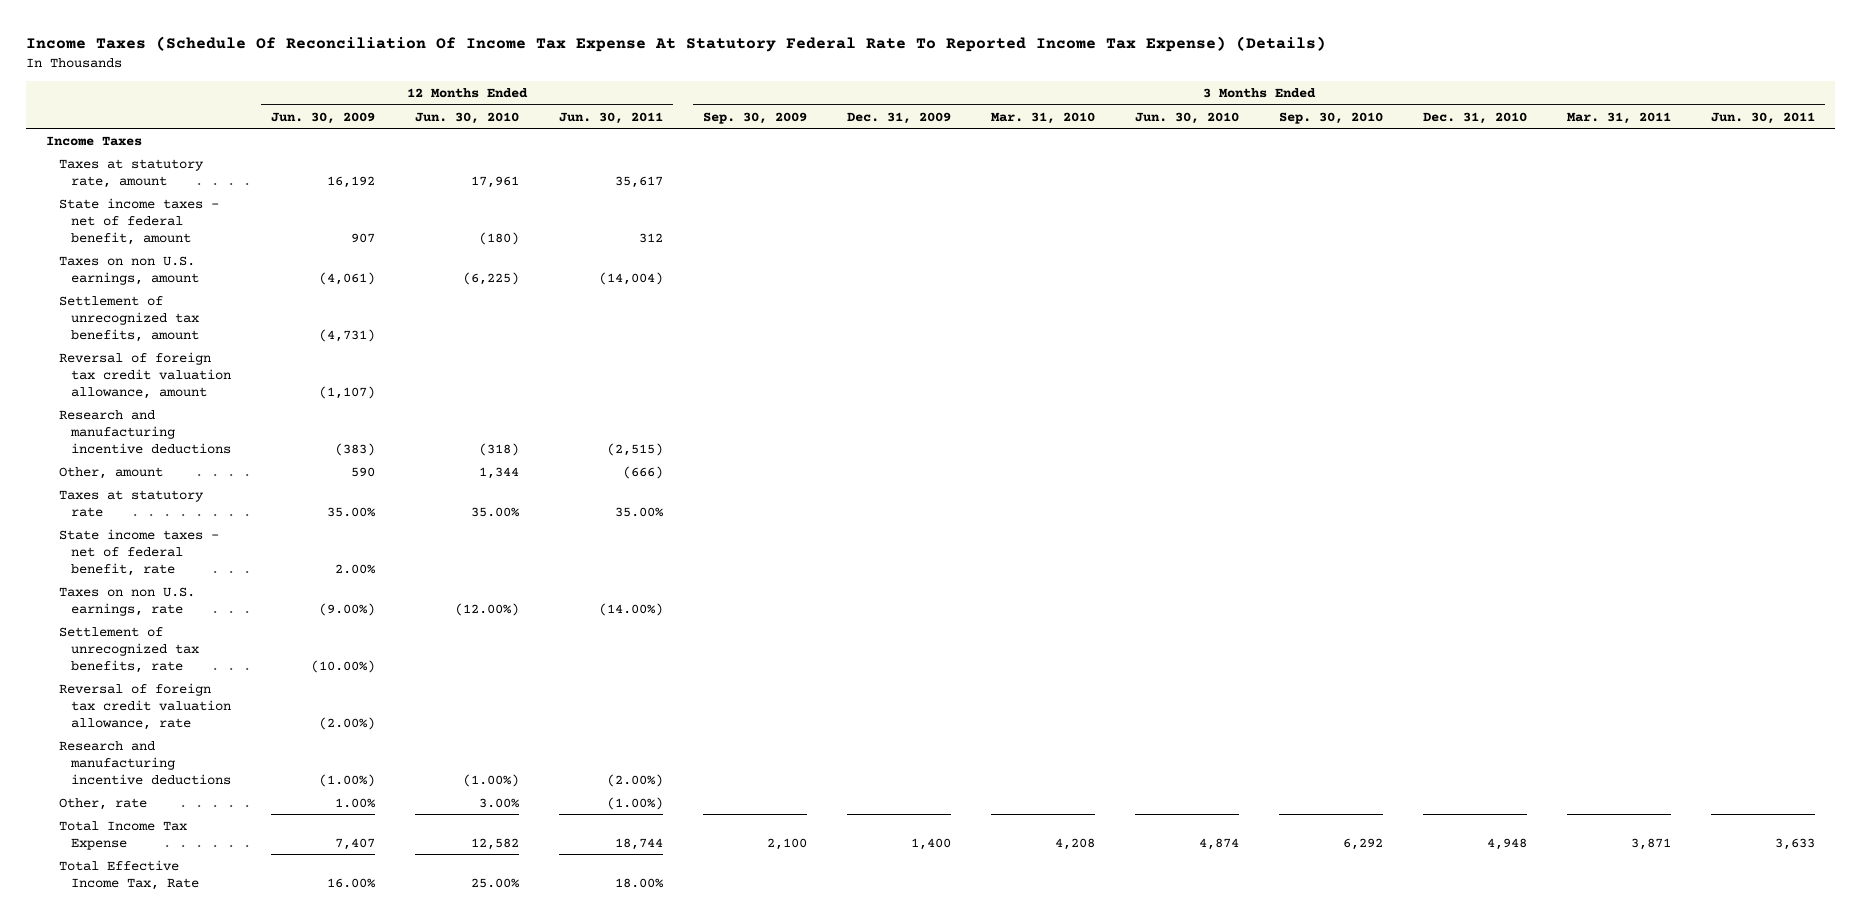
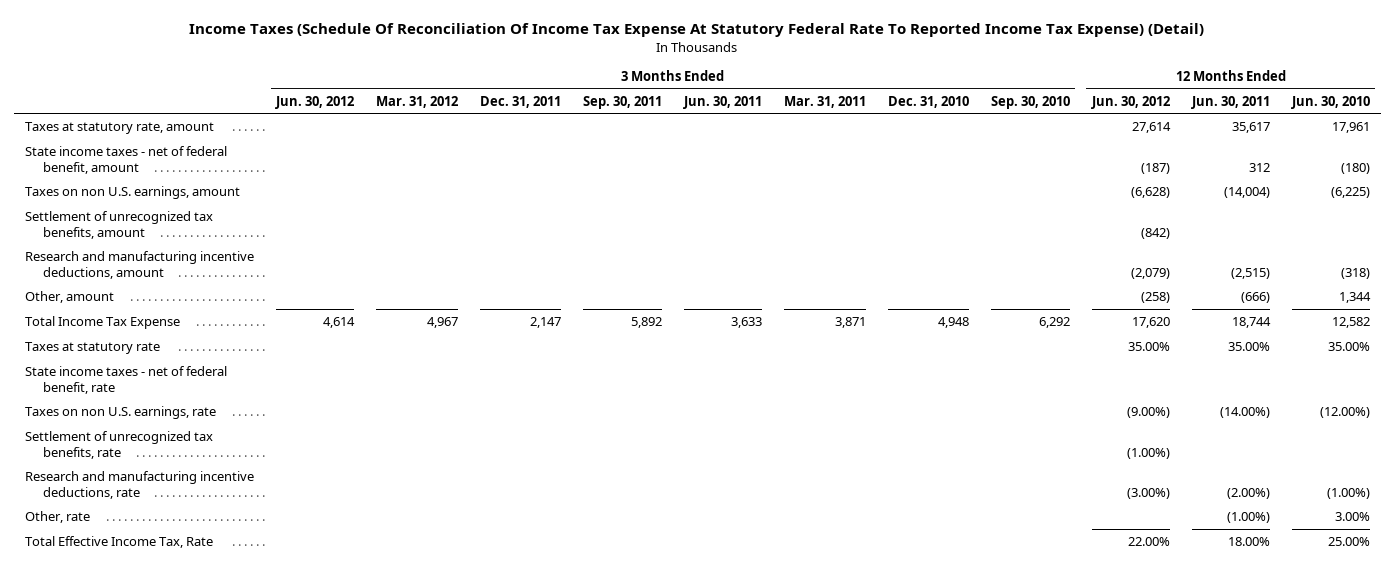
- Income Taxes (Schedule Of Reconciliation Of Income Tax Expense At Statutory Federal Rate To Reported Income Tax Expense) (Details)
+ Income Taxes (Schedule Of Reconciliation Of Income Tax Expense At Statutory Federal Rate To Reported Income Tax Expense) (Detail)
- | 12 Months Ended Jun. 30, 2009 | 12 Months Ended Jun. 30, 2010 | 12 Months Ended Jun. 30, 2011 | 3 Months Ended Sep. 30, 2009 | 3 Months Ended Dec. 31, 2009 | 3 Months Ended Mar. 31, 2010 | 3 Months Ended Jun. 30, 2010 | 3 Months Ended Sep. 30, 2010 | 3 Months Ended Dec. 31, 2010 | 3 Months Ended Mar. 31, 2011 | 3 Months Ended Jun. 30, 2011
+ | 3 Months Ended Jun. 30, 2012 | 3 Months Ended Mar. 31, 2012 | 3 Months Ended Dec. 31, 2011 | 3 Months Ended Sep. 30, 2011 | 3 Months Ended Jun. 30, 2011 | 3 Months Ended Mar. 31, 2011 | 3 Months Ended Dec. 31, 2010 | 3 Months Ended Sep. 30, 2010 | 12 Months Ended Jun. 30, 2012 | 12 Months Ended Jun. 30, 2011 | 12 Months Ended Jun. 30, 2010
- Income Taxes
- Reversal of foreign tax credit valuation allowance, amount | (1,107) | | | | | | | | | |
- Research and manufacturing incentive deductions | (383) | (318) | (2,515) | | | | | | | |
+ Research and manufacturing incentive deductions, amount | | | | | | | | | (2,079) | (2,515) | (318)
moved up: Total Income Tax Expense | 4,614 | 4,967 | 2,147 | 5,892 | 3,633 | 3,871 | 4,948 | 6,292 | 17,620 | 18,744 | 12,582
- Reversal of foreign tax credit valuation allowance, rate | (2.00%) | | | | | | | | | |
- Research and manufacturing incentive deductions | (1.00%) | (1.00%) | (2.00%) | | | | | | | |
+ Research and manufacturing incentive deductions, rate | | | | | | | | | (3.00%) | (2.00%) | (1.00%)

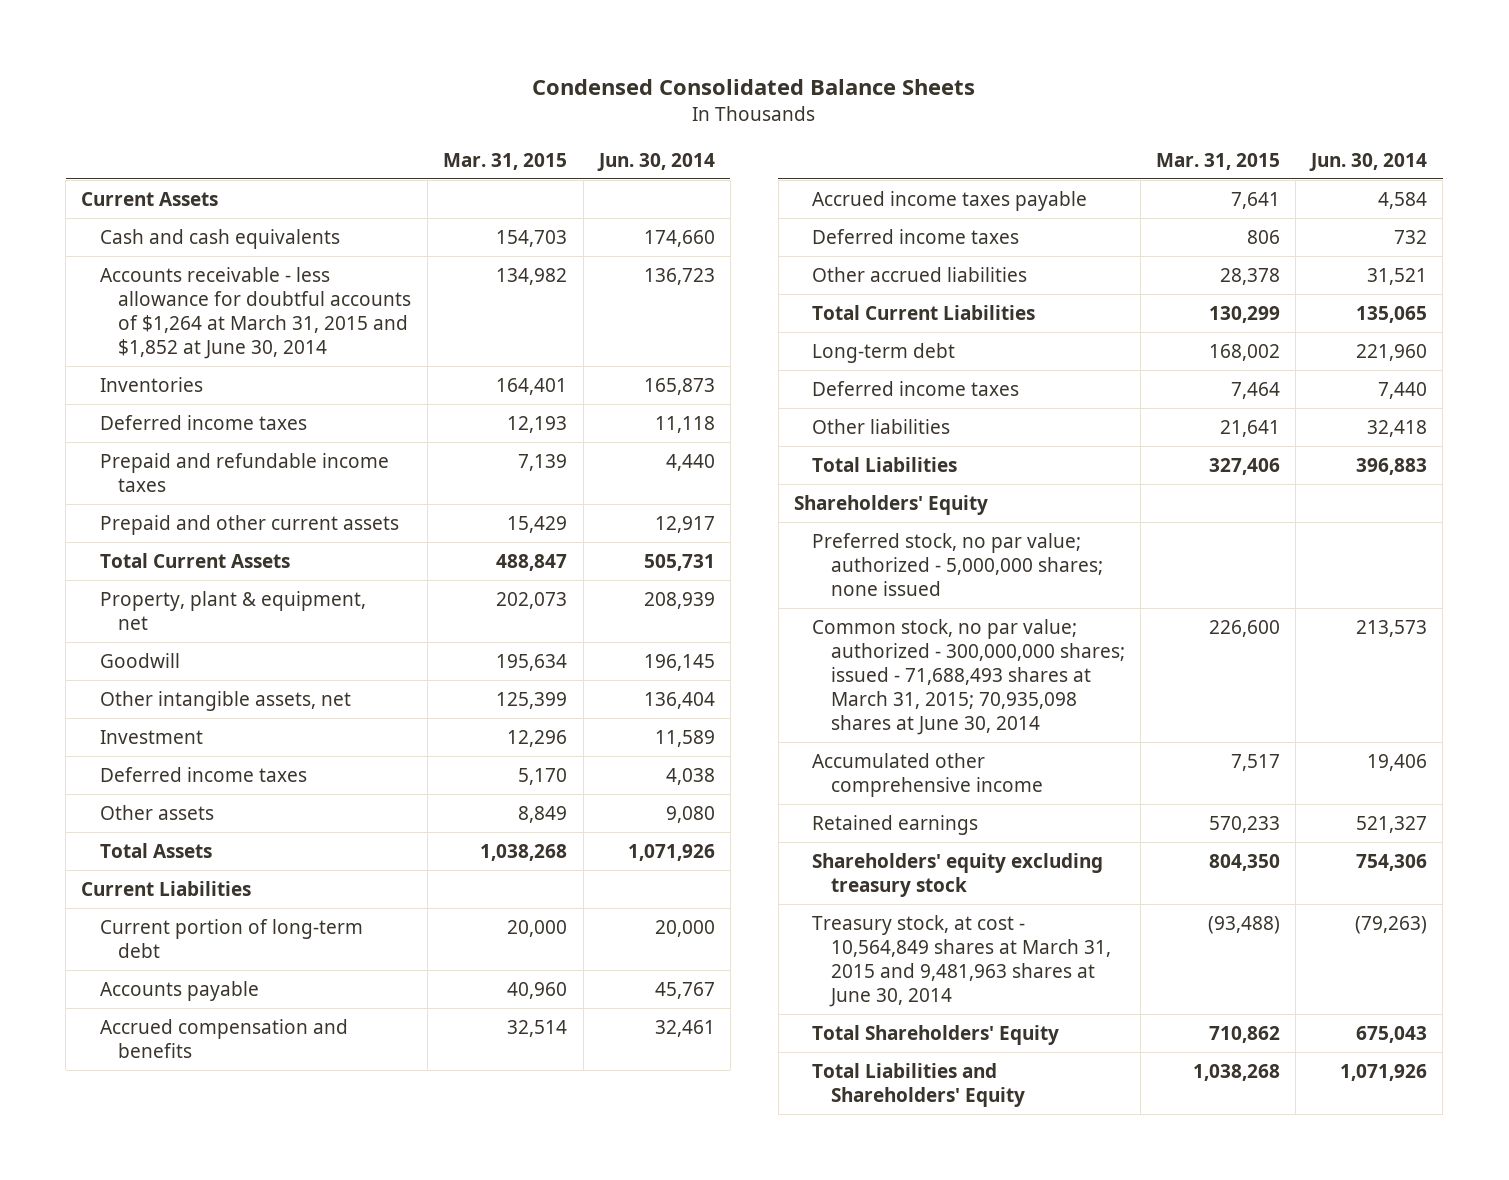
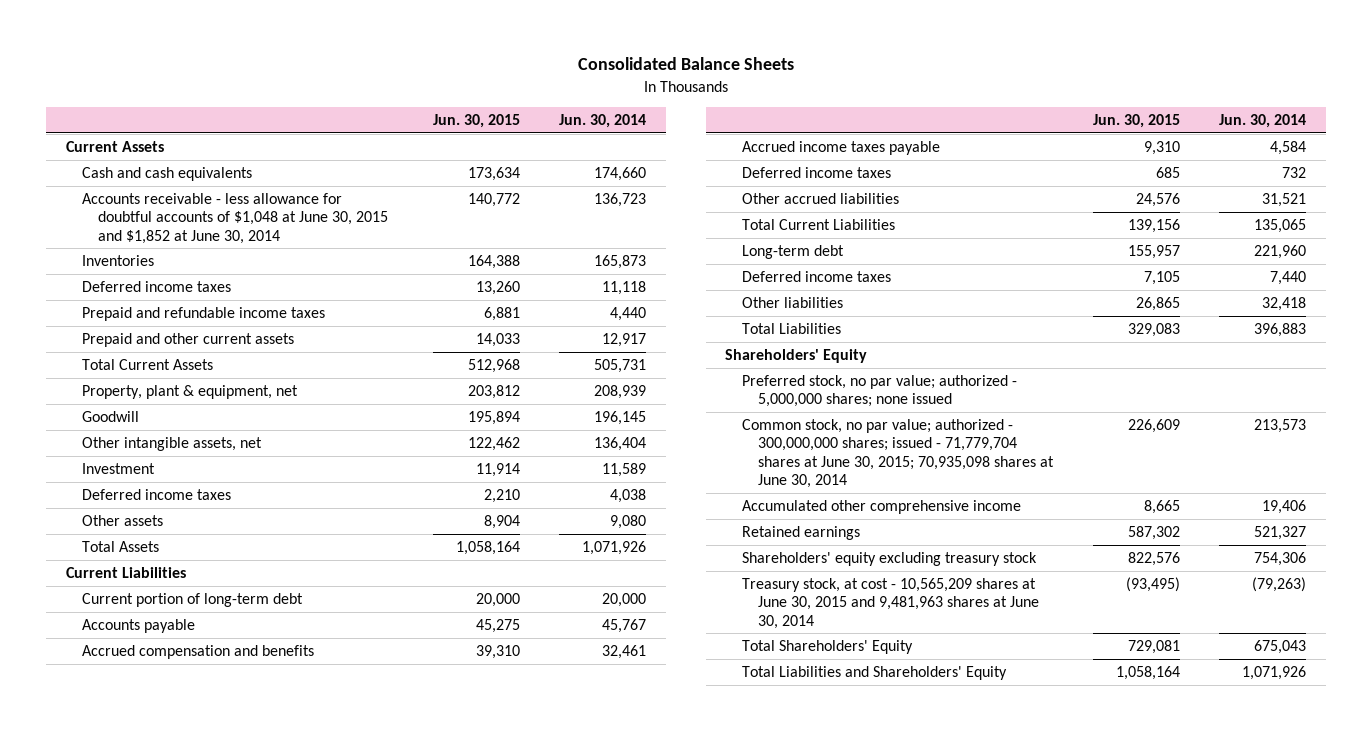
- Condensed Consolidated Balance Sheets
+ Consolidated Balance Sheets
- | Mar. 31, 2015 | Jun. 30, 2014
+ | Jun. 30, 2015 | Jun. 30, 2014
- Accounts receivable - less allowance for doubtful accounts of $1,264 at March 31, 2015 and $1,852 at June 30, 2014 | 134,982 | 136,723
+ Accounts receivable - less allowance for doubtful accounts of $1,048 at June 30, 2015 and $1,852 at June 30, 2014 | 140,772 | 136,723
- Common stock, no par value; authorized - 300,000,000 shares; issued - 71,688,493 shares at March 31, 2015; 70,935,098 shares at June 30, 2014 | 226,600 | 213,573
+ Common stock, no par value; authorized - 300,000,000 shares; issued - 71,779,704 shares at June 30, 2015; 70,935,098 shares at June 30, 2014 | 226,609 | 213,573
- Treasury stock, at cost - 10,564,849 shares at March 31, 2015 and 9,481,963 shares at June 30, 2014 | (93,488) | (79,263)
+ Treasury stock, at cost - 10,565,209 shares at June 30, 2015 and 9,481,963 shares at June 30, 2014 | (93,495) | (79,263)

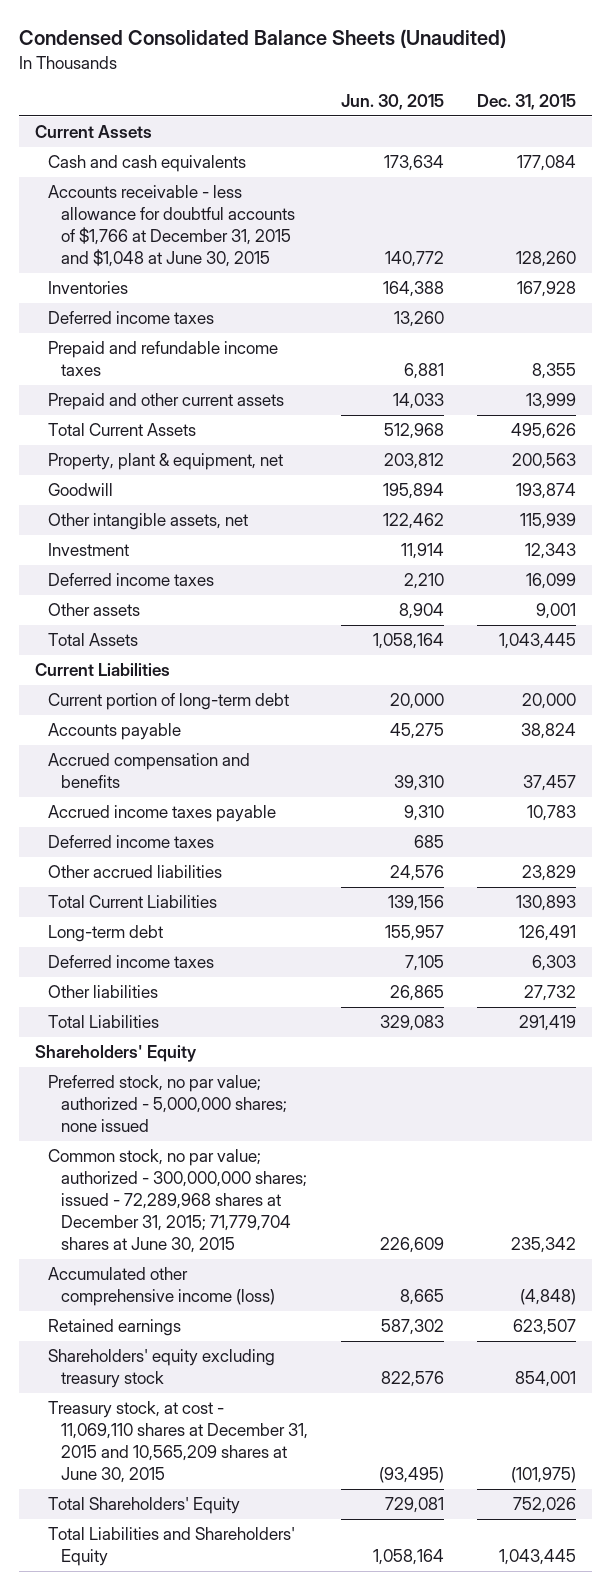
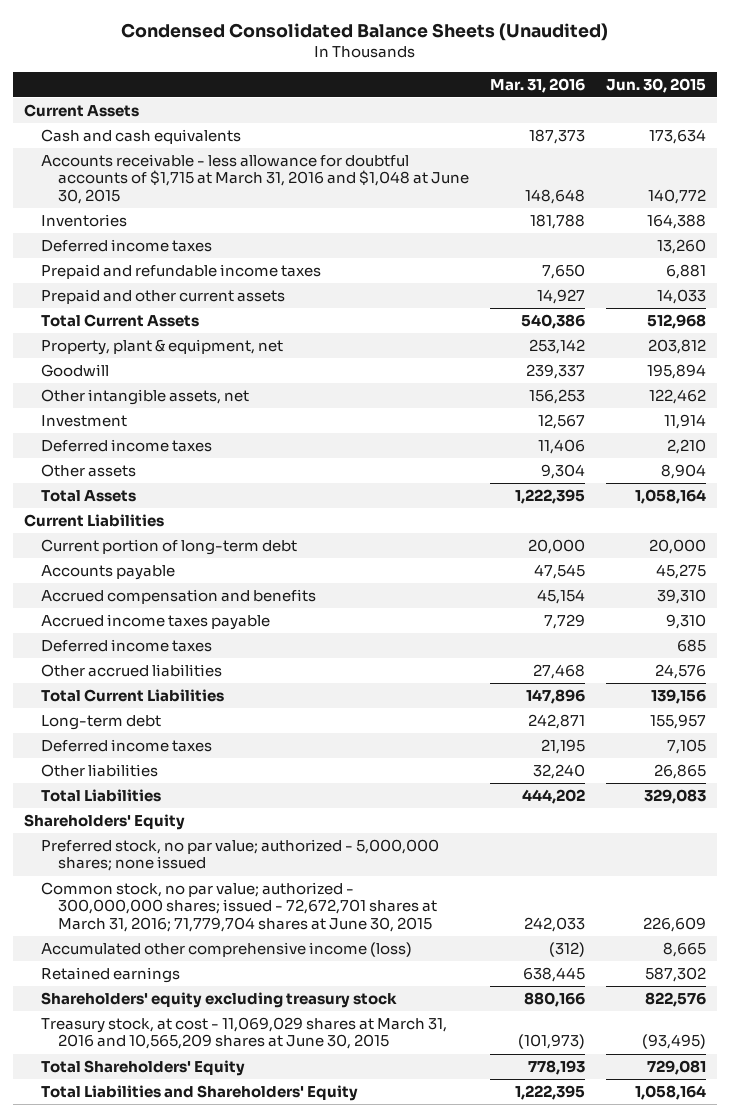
- | Jun. 30, 2015 | Dec. 31, 2015
+ | Mar. 31, 2016 | Jun. 30, 2015
- Accounts receivable - less allowance for doubtful accounts of $1,766 at December 31, 2015 and $1,048 at June 30, 2015 | 140,772 | 128,260
+ Accounts receivable - less allowance for doubtful accounts of $1,715 at March 31, 2016 and $1,048 at June 30, 2015 | 148,648 | 140,772
- Common stock, no par value; authorized - 300,000,000 shares; issued - 72,289,968 shares at December 31, 2015; 71,779,704 shares at June 30, 2015 | 226,609 | 235,342
+ Common stock, no par value; authorized - 300,000,000 shares; issued - 72,672,701 shares at March 31, 2016; 71,779,704 shares at June 30, 2015 | 242,033 | 226,609
- Treasury stock, at cost - 11,069,110 shares at December 31, 2015 and 10,565,209 shares at June 30, 2015 | (93,495) | (101,975)
+ Treasury stock, at cost - 11,069,029 shares at March 31, 2016 and 10,565,209 shares at June 30, 2015 | (101,973) | (93,495)

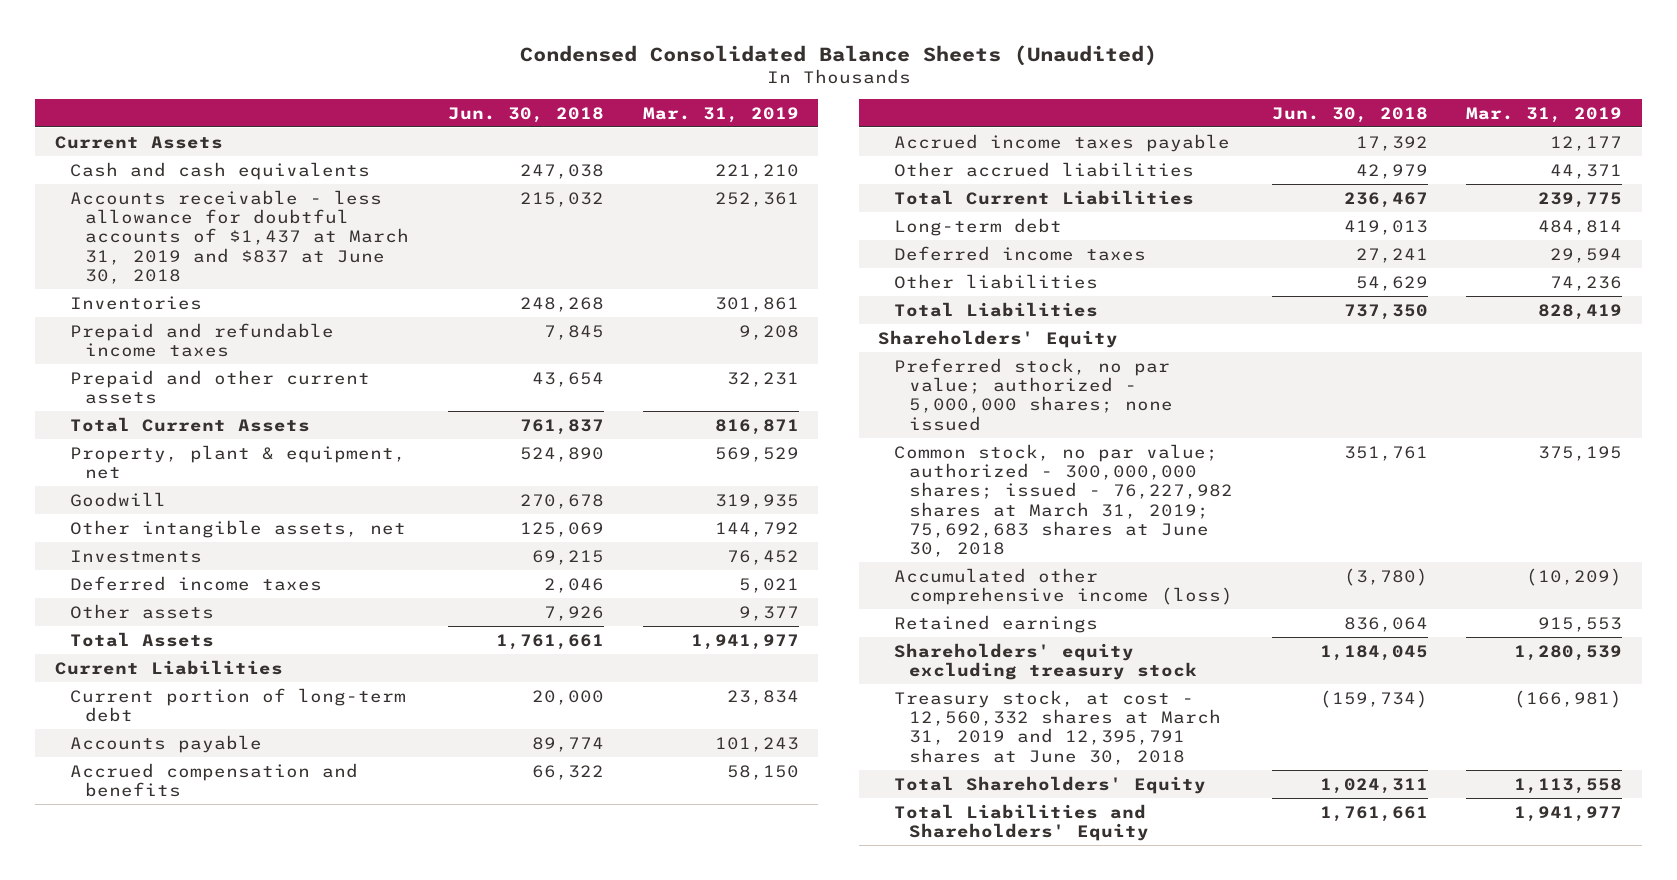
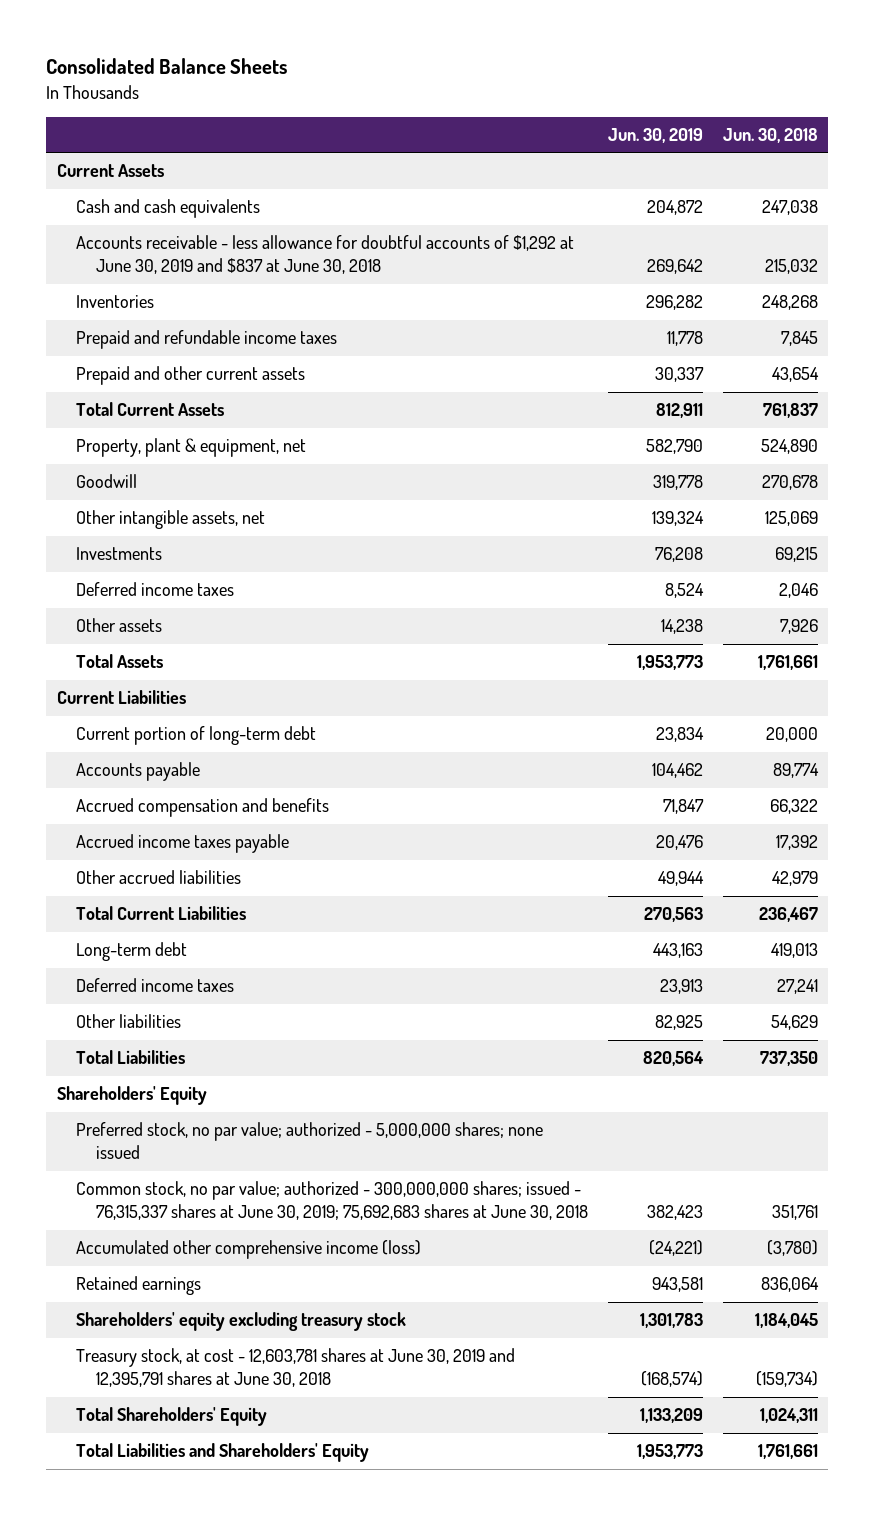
- Condensed Consolidated Balance Sheets (Unaudited)
+ Consolidated Balance Sheets
- | Jun. 30, 2018 | Mar. 31, 2019
+ | Jun. 30, 2019 | Jun. 30, 2018
- Accounts receivable - less allowance for doubtful accounts of $1,437 at March 31, 2019 and $837 at June 30, 2018 | 215,032 | 252,361
+ Accounts receivable - less allowance for doubtful accounts of $1,292 at June 30, 2019 and $837 at June 30, 2018 | 269,642 | 215,032
- Common stock, no par value; authorized - 300,000,000 shares; issued - 76,227,982 shares at March 31, 2019; 75,692,683 shares at June 30, 2018 | 351,761 | 375,195
+ Common stock, no par value; authorized - 300,000,000 shares; issued - 76,315,337 shares at June 30, 2019; 75,692,683 shares at June 30, 2018 | 382,423 | 351,761
- Treasury stock, at cost - 12,560,332 shares at March 31, 2019 and 12,395,791 shares at June 30, 2018 | (159,734) | (166,981)
+ Treasury stock, at cost - 12,603,781 shares at June 30, 2019 and 12,395,791 shares at June 30, 2018 | (168,574) | (159,734)

